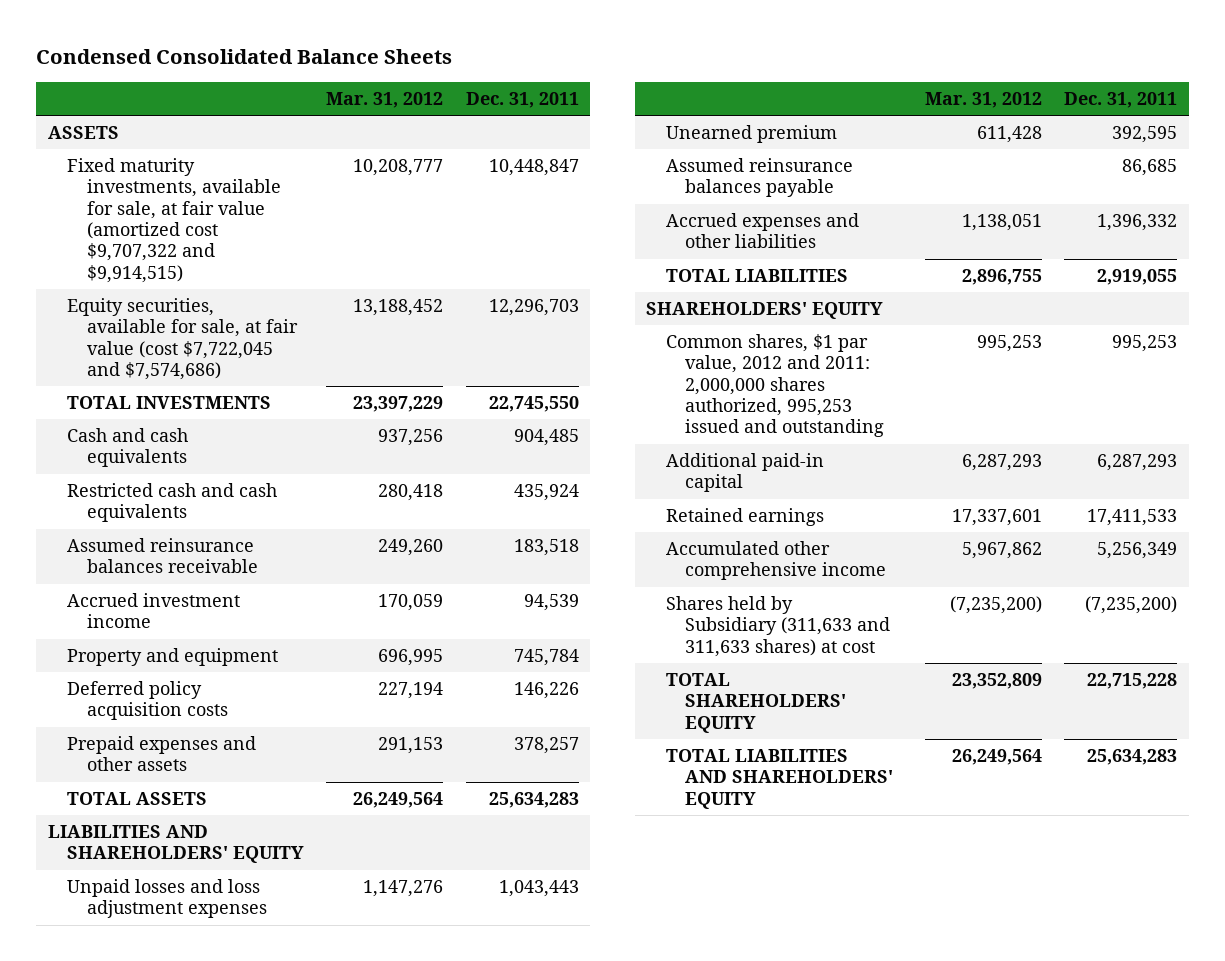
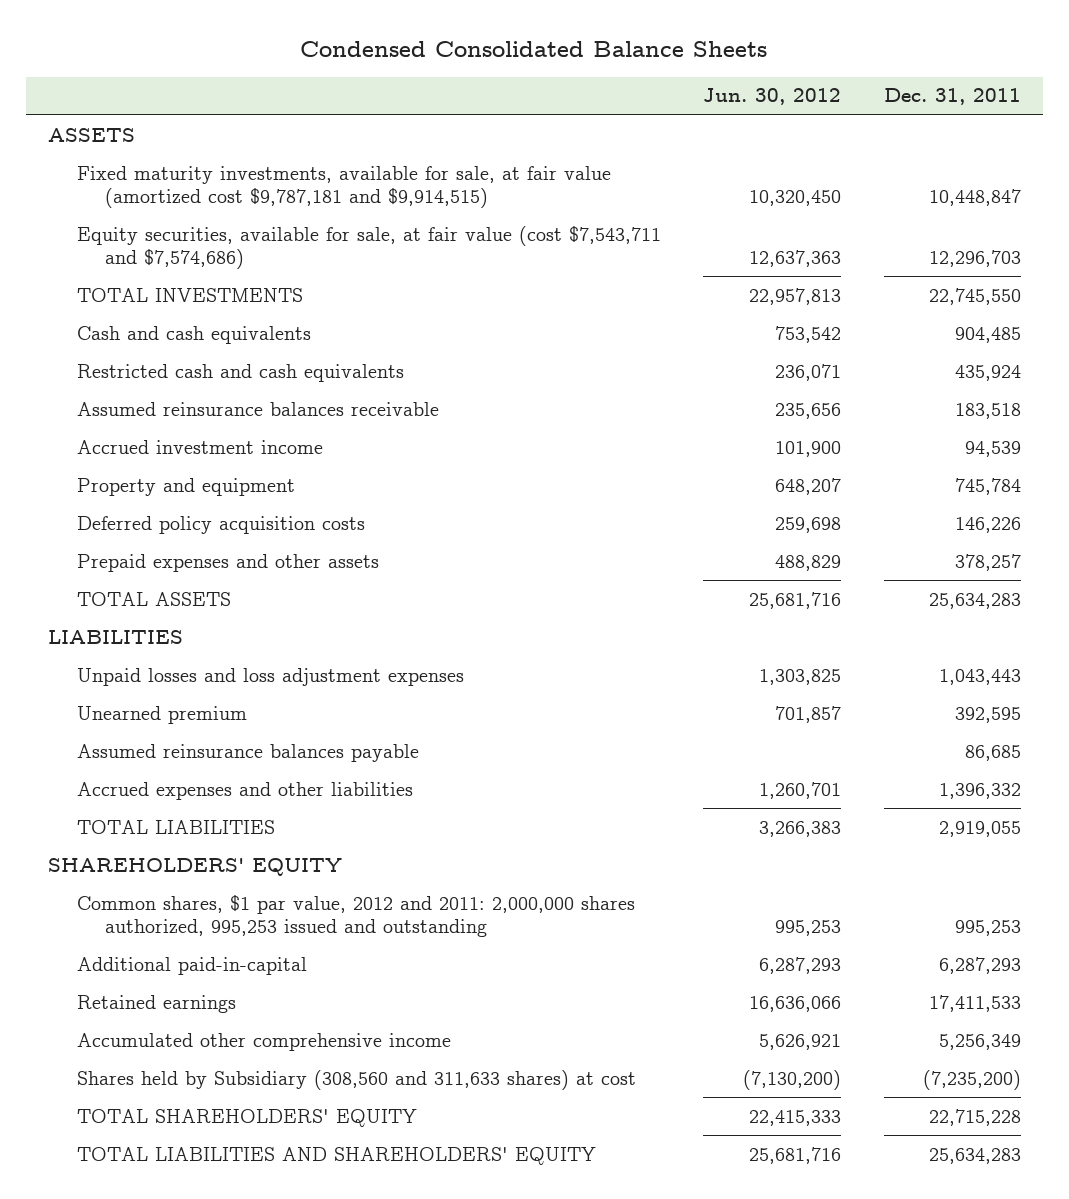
- | Mar. 31, 2012 | Dec. 31, 2011
+ | Jun. 30, 2012 | Dec. 31, 2011
- Fixed maturity investments, available for sale, at fair value (amortized cost $9,707,322 and $9,914,515) | 10,208,777 | 10,448,847
- Equity securities, available for sale, at fair value (cost $7,722,045 and $7,574,686) | 13,188,452 | 12,296,703
+ Fixed maturity investments, available for sale, at fair value (amortized cost $9,787,181 and $9,914,515) | 10,320,450 | 10,448,847
+ Equity securities, available for sale, at fair value (cost $7,543,711 and $7,574,686) | 12,637,363 | 12,296,703
- LIABILITIES AND SHAREHOLDERS' EQUITY
+ LIABILITIES
- Additional paid-in capital | 6,287,293 | 6,287,293
+ Additional paid-in-capital | 6,287,293 | 6,287,293
- Shares held by Subsidiary (311,633 and 311,633 shares) at cost | (7,235,200) | (7,235,200)
+ Shares held by Subsidiary (308,560 and 311,633 shares) at cost | (7,130,200) | (7,235,200)

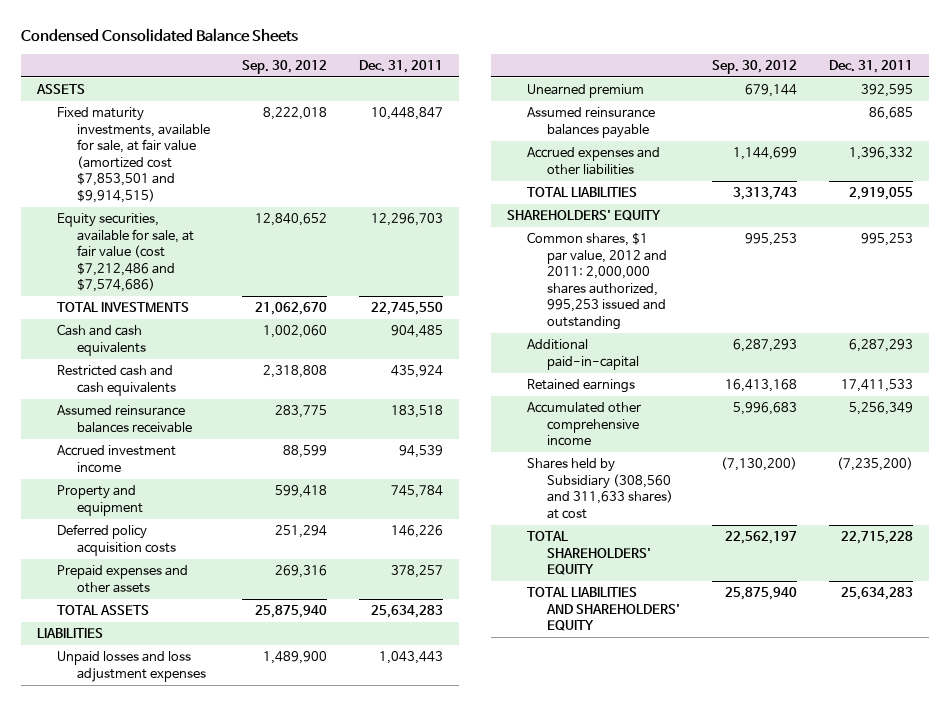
- | Jun. 30, 2012 | Dec. 31, 2011
+ | Sep. 30, 2012 | Dec. 31, 2011
- Fixed maturity investments, available for sale, at fair value (amortized cost $9,787,181 and $9,914,515) | 10,320,450 | 10,448,847
- Equity securities, available for sale, at fair value (cost $7,543,711 and $7,574,686) | 12,637,363 | 12,296,703
+ Fixed maturity investments, available for sale, at fair value (amortized cost $7,853,501 and $9,914,515) | 8,222,018 | 10,448,847
+ Equity securities, available for sale, at fair value (cost $7,212,486 and $7,574,686) | 12,840,652 | 12,296,703

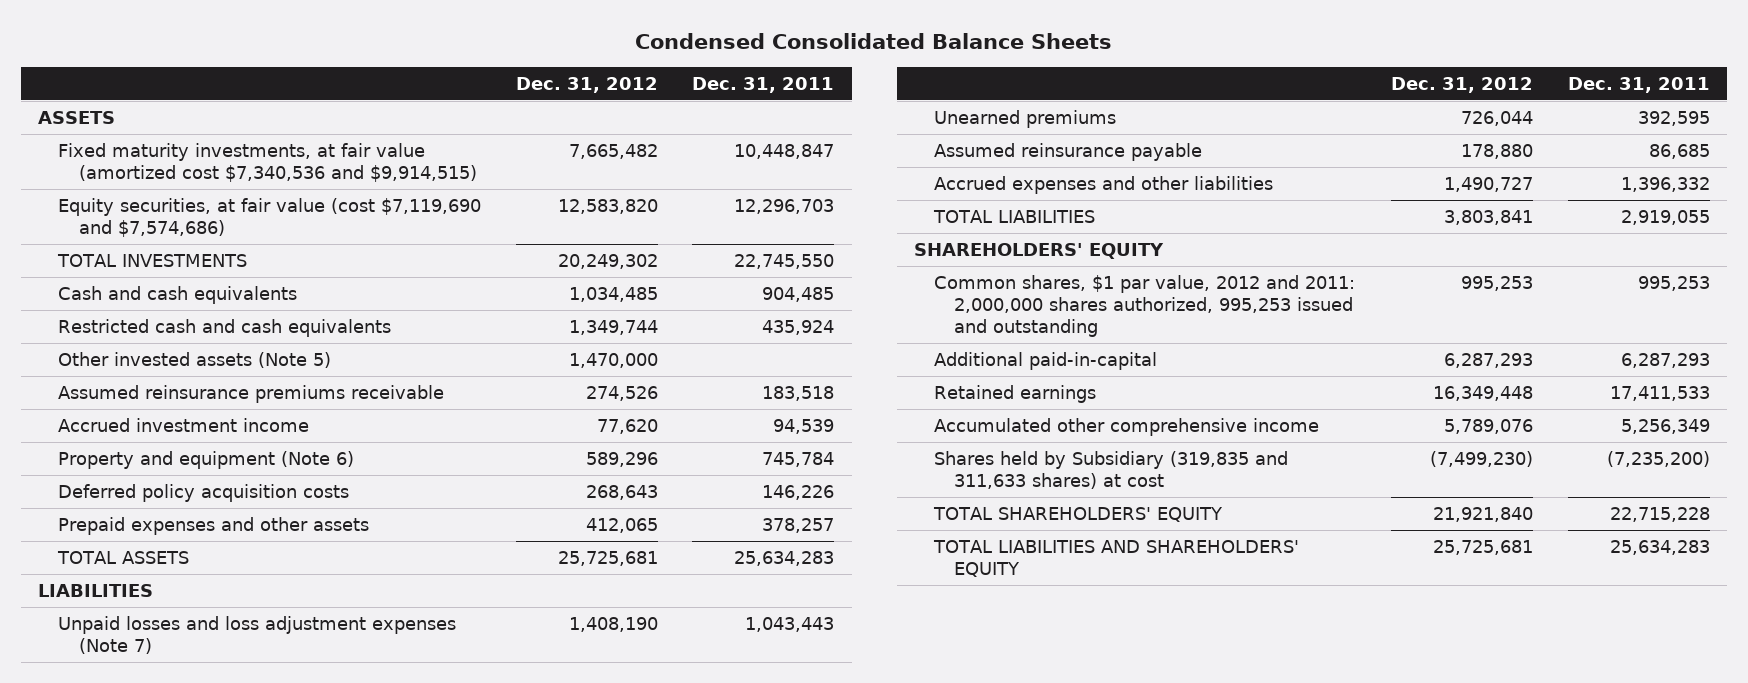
- | Sep. 30, 2012 | Dec. 31, 2011
+ | Dec. 31, 2012 | Dec. 31, 2011
- Fixed maturity investments, available for sale, at fair value (amortized cost $7,853,501 and $9,914,515) | 8,222,018 | 10,448,847
- Equity securities, available for sale, at fair value (cost $7,212,486 and $7,574,686) | 12,840,652 | 12,296,703
+ Fixed maturity investments, at fair value (amortized cost $7,340,536 and $9,914,515) | 7,665,482 | 10,448,847
+ Equity securities, at fair value (cost $7,119,690 and $7,574,686) | 12,583,820 | 12,296,703
- Assumed reinsurance balances receivable | 283,775 | 183,518
+ Other invested assets (Note 5) | 1,470,000 |
+ Assumed reinsurance premiums receivable | 274,526 | 183,518
- Property and equipment | 599,418 | 745,784
+ Property and equipment (Note 6) | 589,296 | 745,784
- Unpaid losses and loss adjustment expenses | 1,489,900 | 1,043,443
- Unearned premium | 679,144 | 392,595
- Assumed reinsurance balances payable | | 86,685
+ Unpaid losses and loss adjustment expenses (Note 7) | 1,408,190 | 1,043,443
+ Unearned premiums | 726,044 | 392,595
+ Assumed reinsurance payable | 178,880 | 86,685
- Shares held by Subsidiary (308,560 and 311,633 shares) at cost | (7,130,200) | (7,235,200)
+ Shares held by Subsidiary (319,835 and 311,633 shares) at cost | (7,499,230) | (7,235,200)

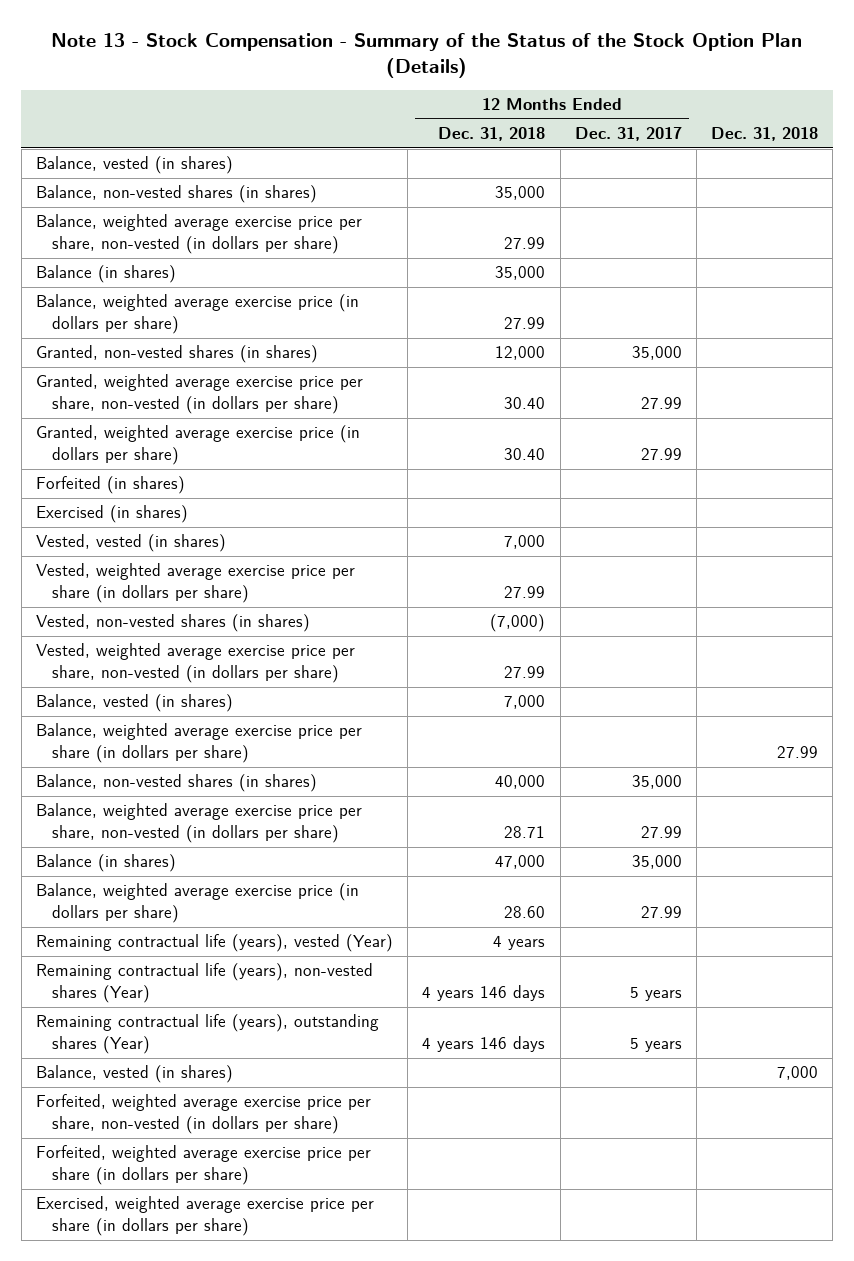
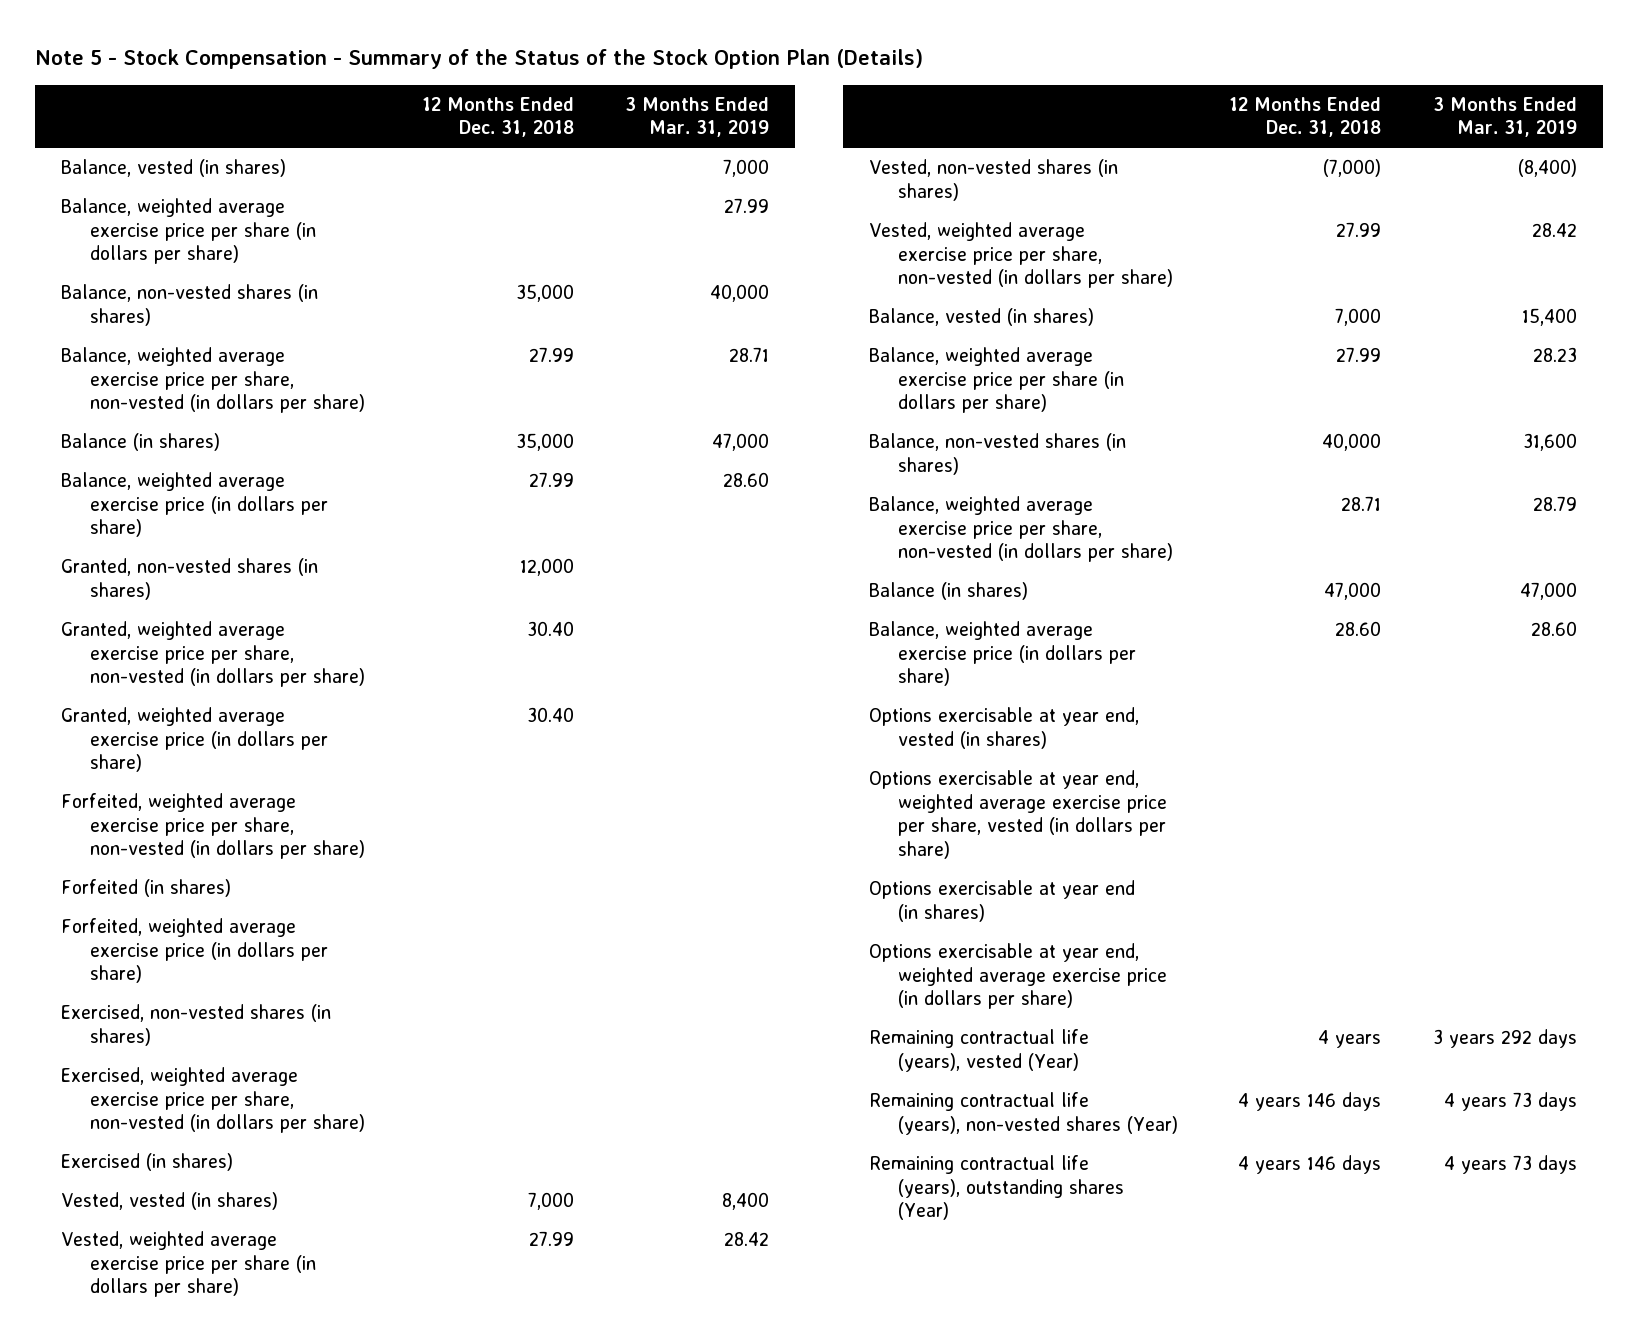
- Note 13 - Stock Compensation - Summary of the Status of the Stock Option Plan (Details)
+ Note 5 - Stock Compensation - Summary of the Status of the Stock Option Plan (Details)
- | 12 Months Ended Dec. 31, 2018 | 12 Months Ended Dec. 31, 2017 | Dec. 31, 2018
+ | 12 Months Ended Dec. 31, 2018 | 3 Months Ended Mar. 31, 2019
moved up: Balance, weighted average exercise price per share (in dollars per share) | | 27.99
moved up: Forfeited, weighted average exercise price per share, non-vested (in dollars per share)
+ Forfeited, weighted average exercise price (in dollars per share)
+ Exercised, non-vested shares (in shares)
+ Exercised, weighted average exercise price per share, non-vested (in dollars per share)
+ Balance, weighted average exercise price per share (in dollars per share) | 27.99 | 28.23
+ Options exercisable at year end, vested (in shares)
+ Options exercisable at year end, weighted average exercise price per share, vested (in dollars per share)
+ Options exercisable at year end (in shares)
+ Options exercisable at year end, weighted average exercise price (in dollars per share)
- Balance, vested (in shares) | | | 7,000
- Forfeited, weighted average exercise price per share (in dollars per share)
- Exercised, weighted average exercise price per share (in dollars per share)

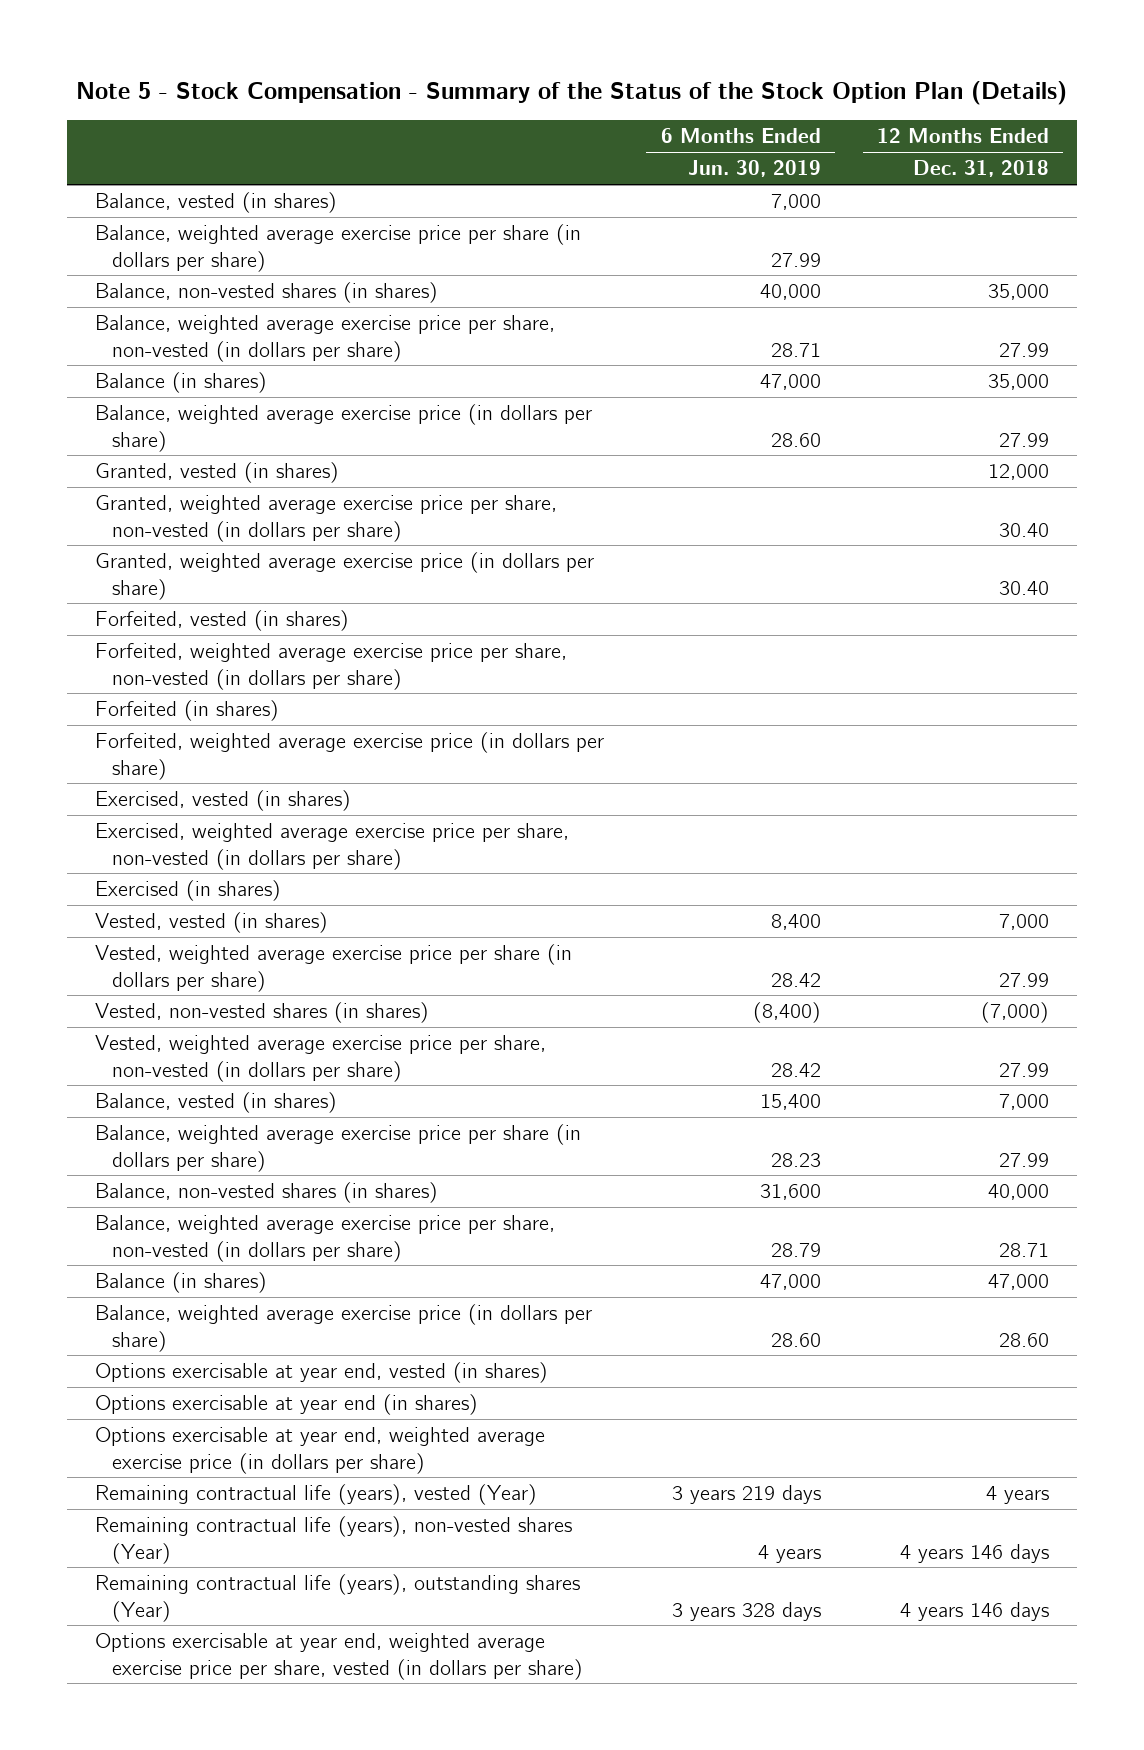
- | 12 Months Ended Dec. 31, 2018 | 3 Months Ended Mar. 31, 2019
+ | 6 Months Ended Jun. 30, 2019 | 12 Months Ended Dec. 31, 2018
- Granted, non-vested shares (in shares) | 12,000 |
+ Granted, vested (in shares) | | 12,000
+ Forfeited, vested (in shares)
- Exercised, non-vested shares (in shares)
+ Exercised, vested (in shares)
moved down: Options exercisable at year end, weighted average exercise price per share, vested (in dollars per share)

